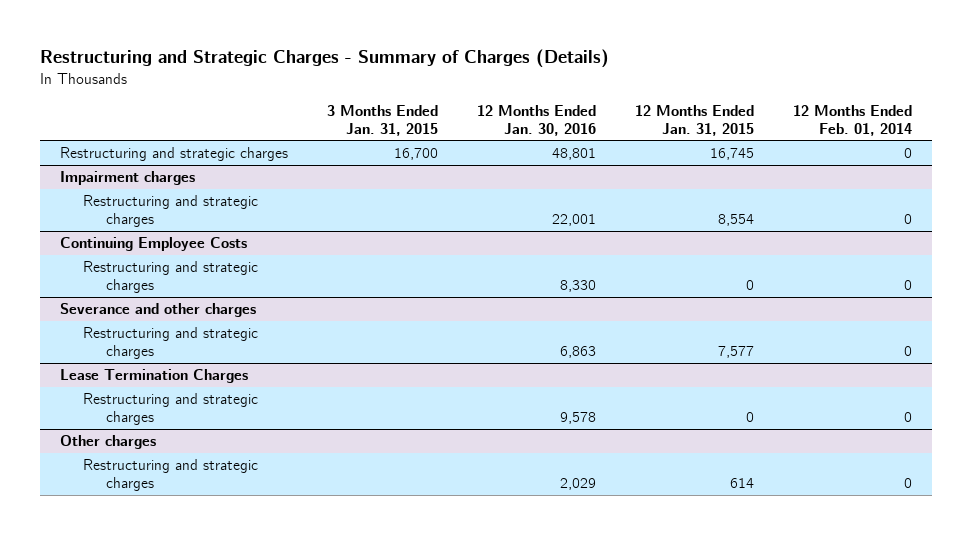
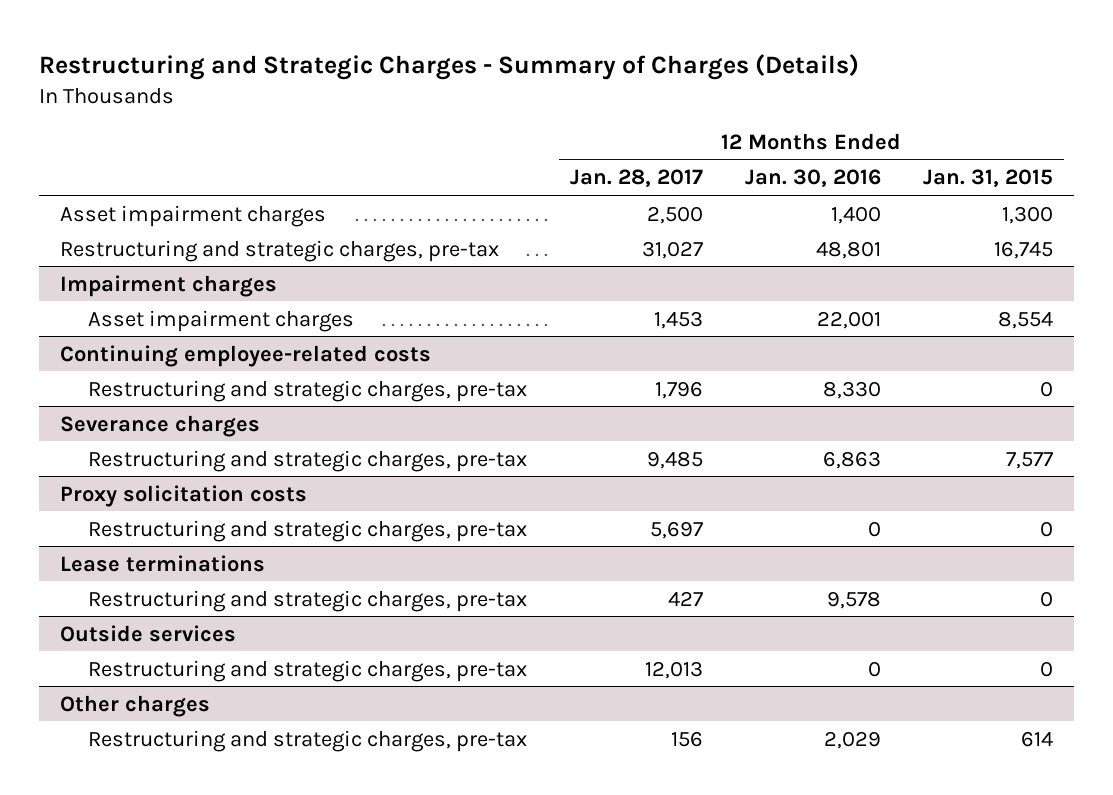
- | 3 Months Ended Jan. 31, 2015 | 12 Months Ended Jan. 30, 2016 | 12 Months Ended Jan. 31, 2015 | 12 Months Ended Feb. 01, 2014
+ | 12 Months Ended Jan. 28, 2017 | 12 Months Ended Jan. 30, 2016 | 12 Months Ended Jan. 31, 2015
- Restructuring and strategic charges | 16,700 | 48,801 | 16,745 | 0
+ Asset impairment charges | 2,500 | 1,400 | 1,300
+ Restructuring and strategic charges, pre-tax | 31,027 | 48,801 | 16,745
@ Impairment charges
- Restructuring and strategic charges | | 22,001 | 8,554 | 0
- Continuing Employee Costs
- Restructuring and strategic charges | | 8,330 | 0 | 0
- Severance and other charges
- Restructuring and strategic charges | | 6,863 | 7,577 | 0
- Lease Termination Charges
- Restructuring and strategic charges | | 9,578 | 0 | 0
@ Impairment charges
+ Asset impairment charges | 1,453 | 22,001 | 8,554
+ Continuing employee-related costs
+ Restructuring and strategic charges, pre-tax | 1,796 | 8,330 | 0
+ Severance charges
+ Restructuring and strategic charges, pre-tax | 9,485 | 6,863 | 7,577
+ Proxy solicitation costs
+ Restructuring and strategic charges, pre-tax | 5,697 | 0 | 0
+ Lease terminations
+ Restructuring and strategic charges, pre-tax | 427 | 9,578 | 0
+ Outside services
+ Restructuring and strategic charges, pre-tax | 12,013 | 0 | 0
@ Other charges
- Restructuring and strategic charges | | 2,029 | 614 | 0
+ Restructuring and strategic charges, pre-tax | 156 | 2,029 | 614

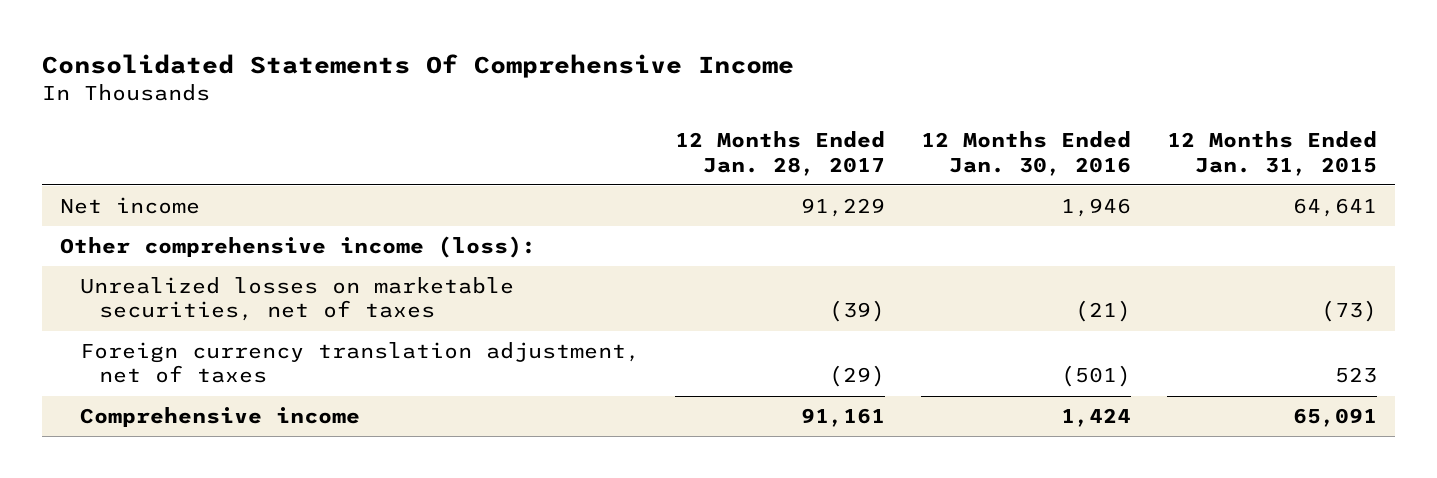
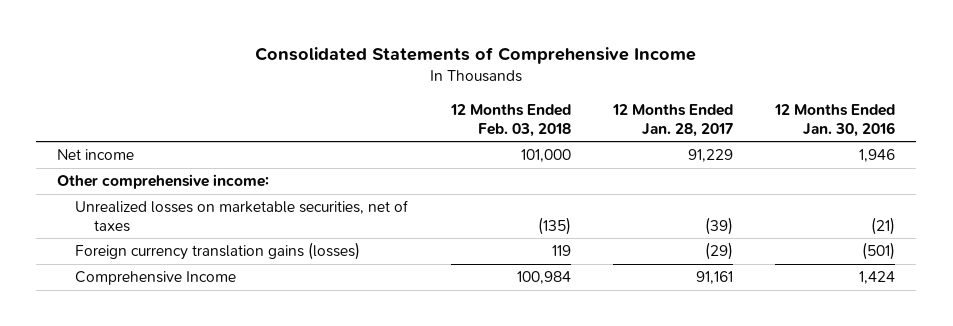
- Consolidated Statements Of Comprehensive Income
+ Consolidated Statements of Comprehensive Income
- | 12 Months Ended Jan. 28, 2017 | 12 Months Ended Jan. 30, 2016 | 12 Months Ended Jan. 31, 2015
+ | 12 Months Ended Feb. 03, 2018 | 12 Months Ended Jan. 28, 2017 | 12 Months Ended Jan. 30, 2016
- Other comprehensive income (loss):
+ Other comprehensive income:
- Foreign currency translation adjustment, net of taxes | (29) | (501) | 523
- Comprehensive income | 91,161 | 1,424 | 65,091
+ Foreign currency translation gains (losses) | 119 | (29) | (501)
+ Comprehensive Income | 100,984 | 91,161 | 1,424

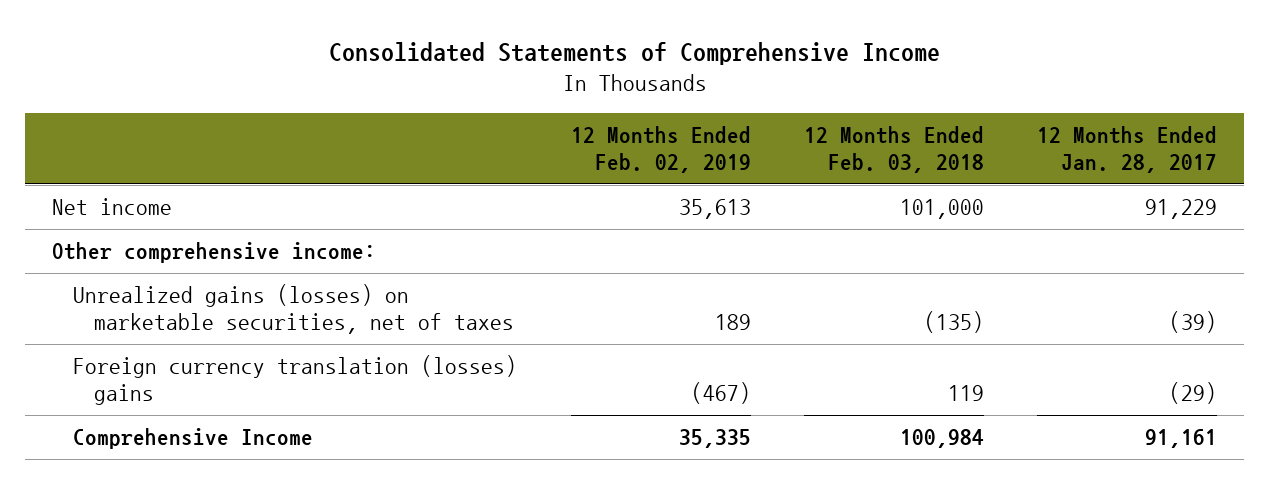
- | 12 Months Ended Feb. 03, 2018 | 12 Months Ended Jan. 28, 2017 | 12 Months Ended Jan. 30, 2016
+ | 12 Months Ended Feb. 02, 2019 | 12 Months Ended Feb. 03, 2018 | 12 Months Ended Jan. 28, 2017
- Unrealized losses on marketable securities, net of taxes | (135) | (39) | (21)
- Foreign currency translation gains (losses) | 119 | (29) | (501)
+ Unrealized gains (losses) on marketable securities, net of taxes | 189 | (135) | (39)
+ Foreign currency translation (losses) gains | (467) | 119 | (29)

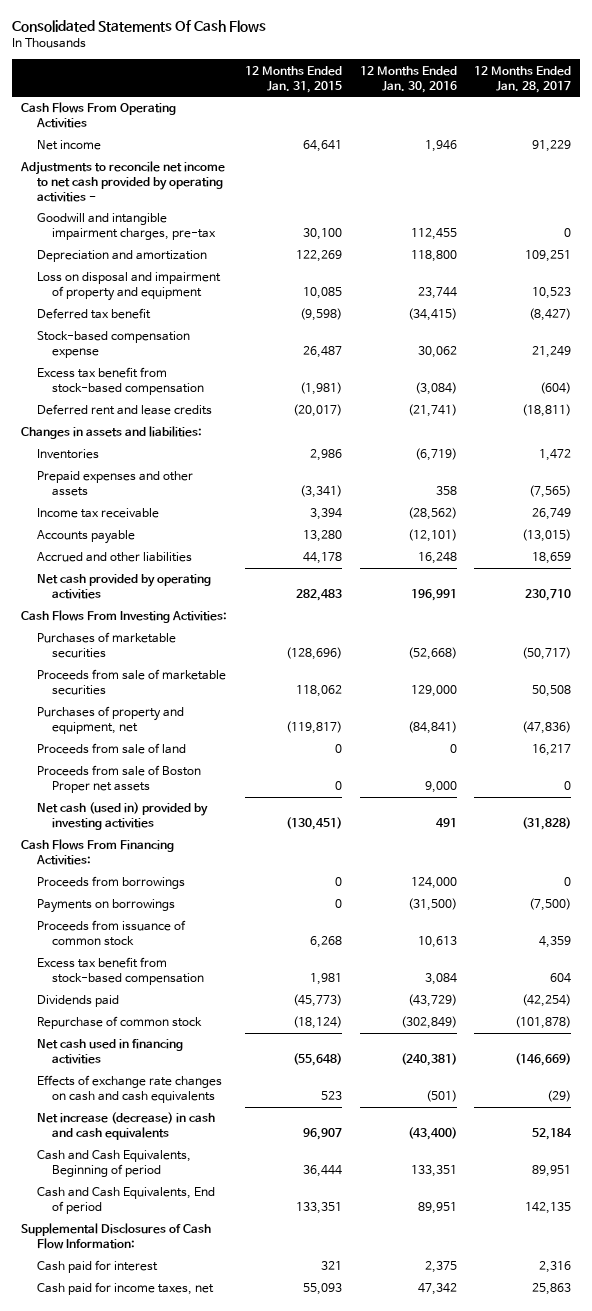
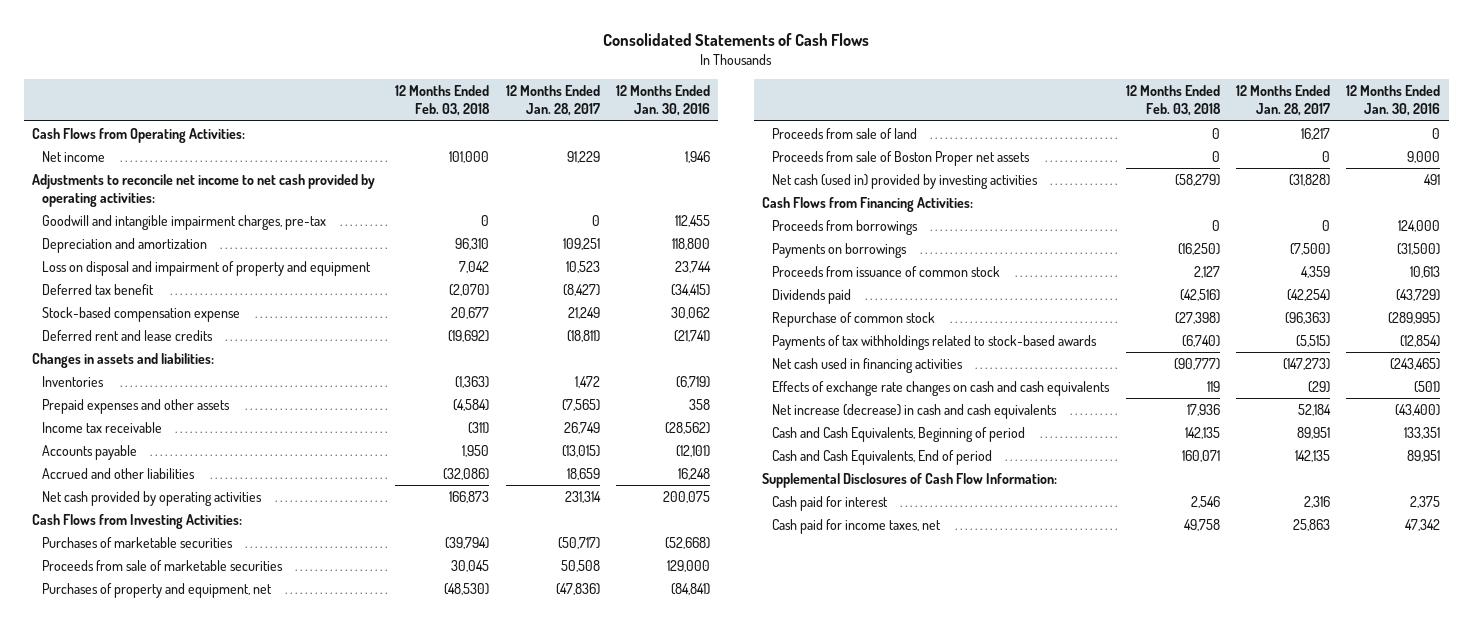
- Consolidated Statements Of Cash Flows
+ Consolidated Statements of Cash Flows
- | 12 Months Ended Jan. 31, 2015 | 12 Months Ended Jan. 30, 2016 | 12 Months Ended Jan. 28, 2017
+ | 12 Months Ended Feb. 03, 2018 | 12 Months Ended Jan. 28, 2017 | 12 Months Ended Jan. 30, 2016
- Cash Flows From Operating Activities
+ Cash Flows from Operating Activities:
- Adjustments to reconcile net income to net cash provided by operating activities -
+ Adjustments to reconcile net income to net cash provided by operating activities:
- Excess tax benefit from stock-based compensation | (1,981) | (3,084) | (604)
- Net cash provided by operating activities | 282,483 | 196,991 | 230,710
- Cash Flows From Investing Activities:
+ Net cash provided by operating activities | 166,873 | 231,314 | 200,075
+ Cash Flows from Investing Activities:
- Cash Flows From Financing Activities:
+ Cash Flows from Financing Activities:
- Excess tax benefit from stock-based compensation | 1,981 | 3,084 | 604
- Repurchase of common stock | (18,124) | (302,849) | (101,878)
- Net cash used in financing activities | (55,648) | (240,381) | (146,669)
+ Repurchase of common stock | (27,398) | (96,363) | (289,995)
+ Payments of tax withholdings related to stock-based awards | (6,740) | (5,515) | (12,854)
+ Net cash used in financing activities | (90,777) | (147,273) | (243,465)

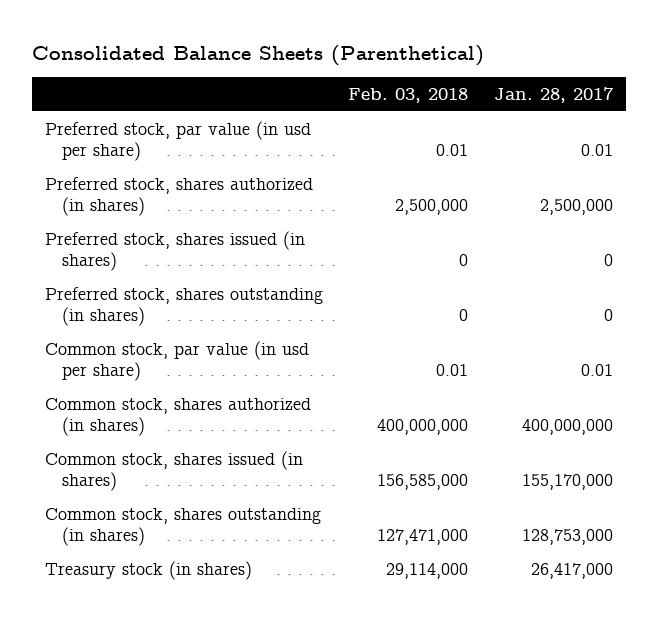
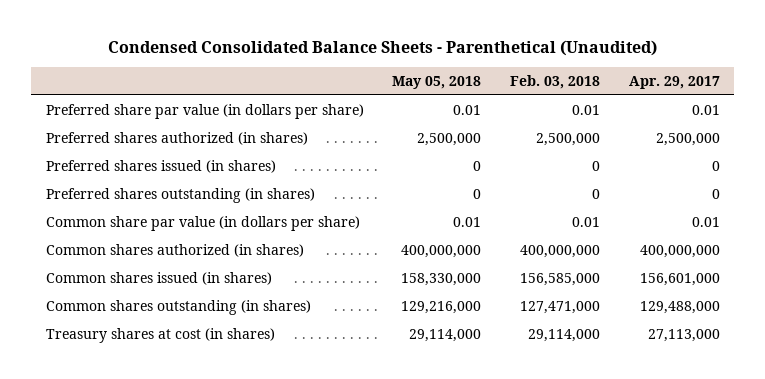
- Consolidated Balance Sheets (Parenthetical)
+ Condensed Consolidated Balance Sheets - Parenthetical (Unaudited)
- | Feb. 03, 2018 | Jan. 28, 2017
+ | May 05, 2018 | Feb. 03, 2018 | Apr. 29, 2017
- Preferred stock, par value (in usd per share) | 0.01 | 0.01
- Preferred stock, shares authorized (in shares) | 2,500,000 | 2,500,000
- Preferred stock, shares issued (in shares) | 0 | 0
- Preferred stock, shares outstanding (in shares) | 0 | 0
- Common stock, par value (in usd per share) | 0.01 | 0.01
- Common stock, shares authorized (in shares) | 400,000,000 | 400,000,000
- Common stock, shares issued (in shares) | 156,585,000 | 155,170,000
- Common stock, shares outstanding (in shares) | 127,471,000 | 128,753,000
- Treasury stock (in shares) | 29,114,000 | 26,417,000
+ Preferred share par value (in dollars per share) | 0.01 | 0.01 | 0.01
+ Preferred shares authorized (in shares) | 2,500,000 | 2,500,000 | 2,500,000
+ Preferred shares issued (in shares) | 0 | 0 | 0
+ Preferred shares outstanding (in shares) | 0 | 0 | 0
+ Common share par value (in dollars per share) | 0.01 | 0.01 | 0.01
+ Common shares authorized (in shares) | 400,000,000 | 400,000,000 | 400,000,000
+ Common shares issued (in shares) | 158,330,000 | 156,585,000 | 156,601,000
+ Common shares outstanding (in shares) | 129,216,000 | 127,471,000 | 129,488,000
+ Treasury shares at cost (in shares) | 29,114,000 | 29,114,000 | 27,113,000

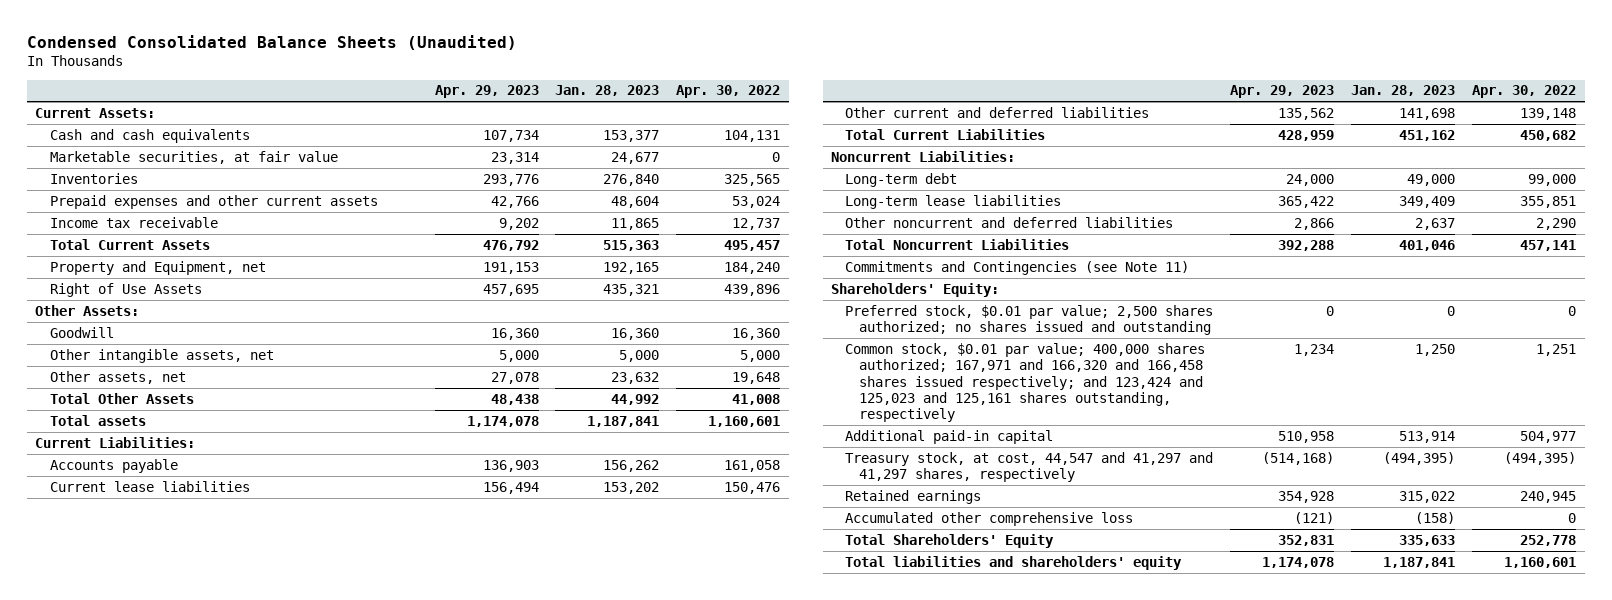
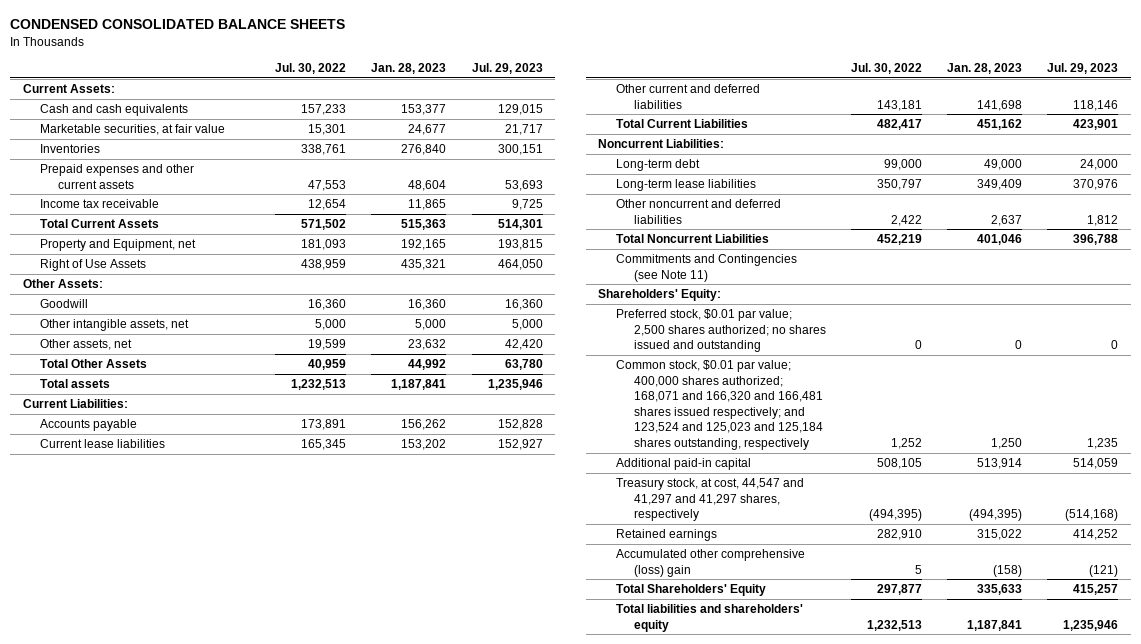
- Condensed Consolidated Balance Sheets (Unaudited)
+ CONDENSED CONSOLIDATED BALANCE SHEETS
- | Apr. 29, 2023 | Jan. 28, 2023 | Apr. 30, 2022
+ | Jul. 30, 2022 | Jan. 28, 2023 | Jul. 29, 2023
- Common stock, $0.01 par value; 400,000 shares authorized; 167,971 and 166,320 and 166,458 shares issued respectively; and 123,424 and 125,023 and 125,161 shares outstanding, respectively | 1,234 | 1,250 | 1,251
+ Common stock, $0.01 par value; 400,000 shares authorized; 168,071 and 166,320 and 166,481 shares issued respectively; and 123,524 and 125,023 and 125,184 shares outstanding, respectively | 1,252 | 1,250 | 1,235
- Accumulated other comprehensive loss | (121) | (158) | 0
+ Accumulated other comprehensive (loss) gain | 5 | (158) | (121)

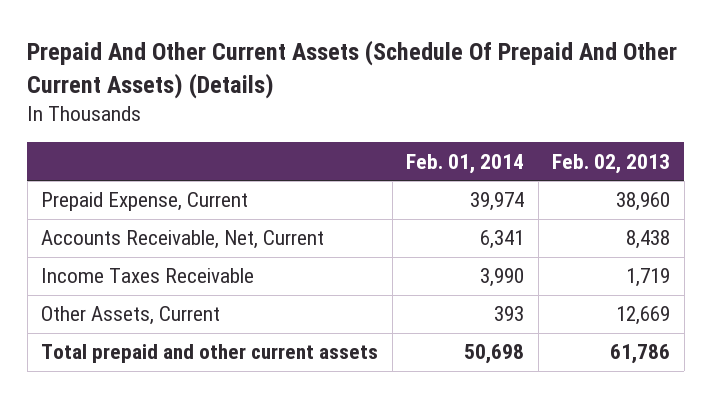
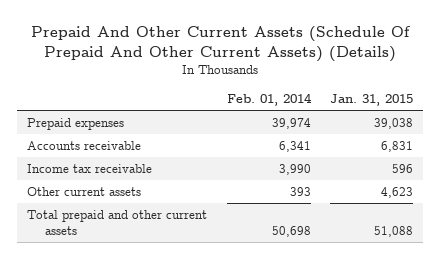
- | Feb. 01, 2014 | Feb. 02, 2013
+ | Feb. 01, 2014 | Jan. 31, 2015
- Prepaid Expense, Current | 39,974 | 38,960
- Accounts Receivable, Net, Current | 6,341 | 8,438
- Income Taxes Receivable | 3,990 | 1,719
- Other Assets, Current | 393 | 12,669
+ Prepaid expenses | 39,974 | 39,038
+ Accounts receivable | 6,341 | 6,831
+ Income tax receivable | 3,990 | 596
+ Other current assets | 393 | 4,623

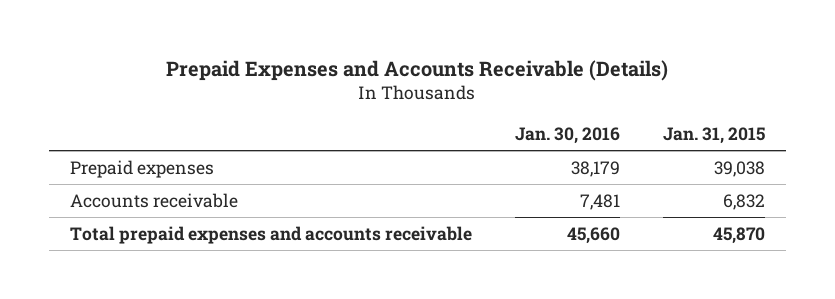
- Prepaid And Other Current Assets (Schedule Of Prepaid And Other Current Assets) (Details)
+ Prepaid Expenses and Accounts Receivable (Details)
- | Feb. 01, 2014 | Jan. 31, 2015
+ | Jan. 30, 2016 | Jan. 31, 2015
- Accounts receivable | 6,341 | 6,831
- Income tax receivable | 3,990 | 596
- Other current assets | 393 | 4,623
- Total prepaid and other current assets | 50,698 | 51,088
+ Accounts receivable | 7,481 | 6,832
+ Total prepaid expenses and accounts receivable | 45,660 | 45,870

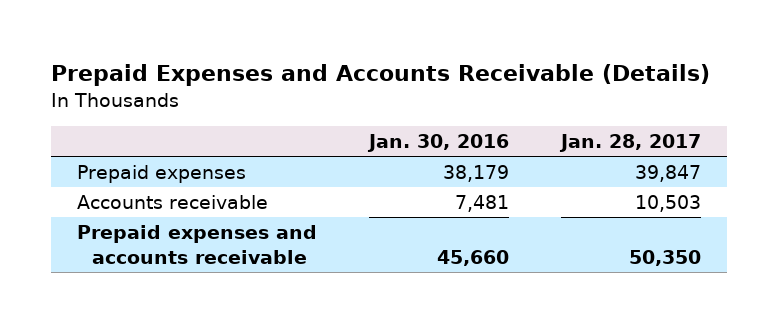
- | Jan. 30, 2016 | Jan. 31, 2015
+ | Jan. 30, 2016 | Jan. 28, 2017
- Total prepaid expenses and accounts receivable | 45,660 | 45,870
+ Prepaid expenses and accounts receivable | 45,660 | 50,350

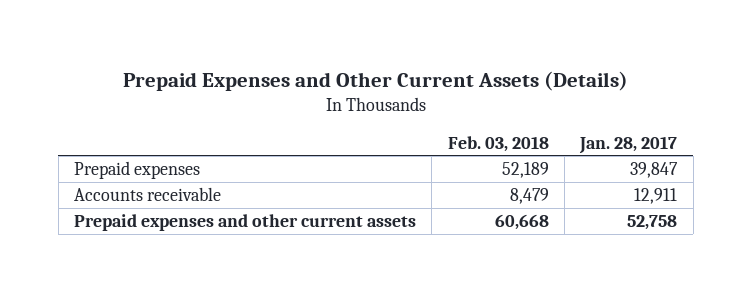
- Prepaid Expenses and Accounts Receivable (Details)
+ Prepaid Expenses and Other Current Assets (Details)
- | Jan. 30, 2016 | Jan. 28, 2017
+ | Feb. 03, 2018 | Jan. 28, 2017
- Accounts receivable | 7,481 | 10,503
- Prepaid expenses and accounts receivable | 45,660 | 50,350
+ Accounts receivable | 8,479 | 12,911
+ Prepaid expenses and other current assets | 60,668 | 52,758

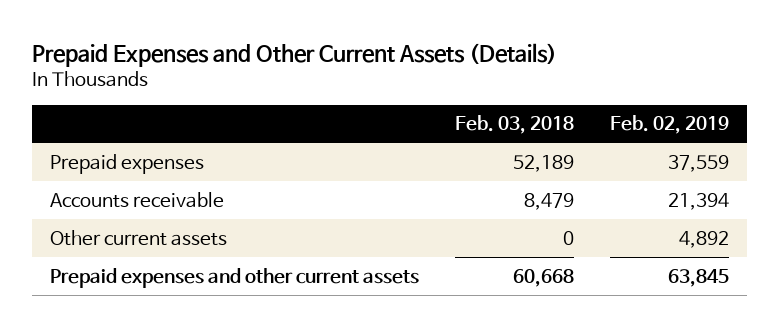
- | Feb. 03, 2018 | Jan. 28, 2017
+ | Feb. 03, 2018 | Feb. 02, 2019
+ Other current assets | 0 | 4,892

